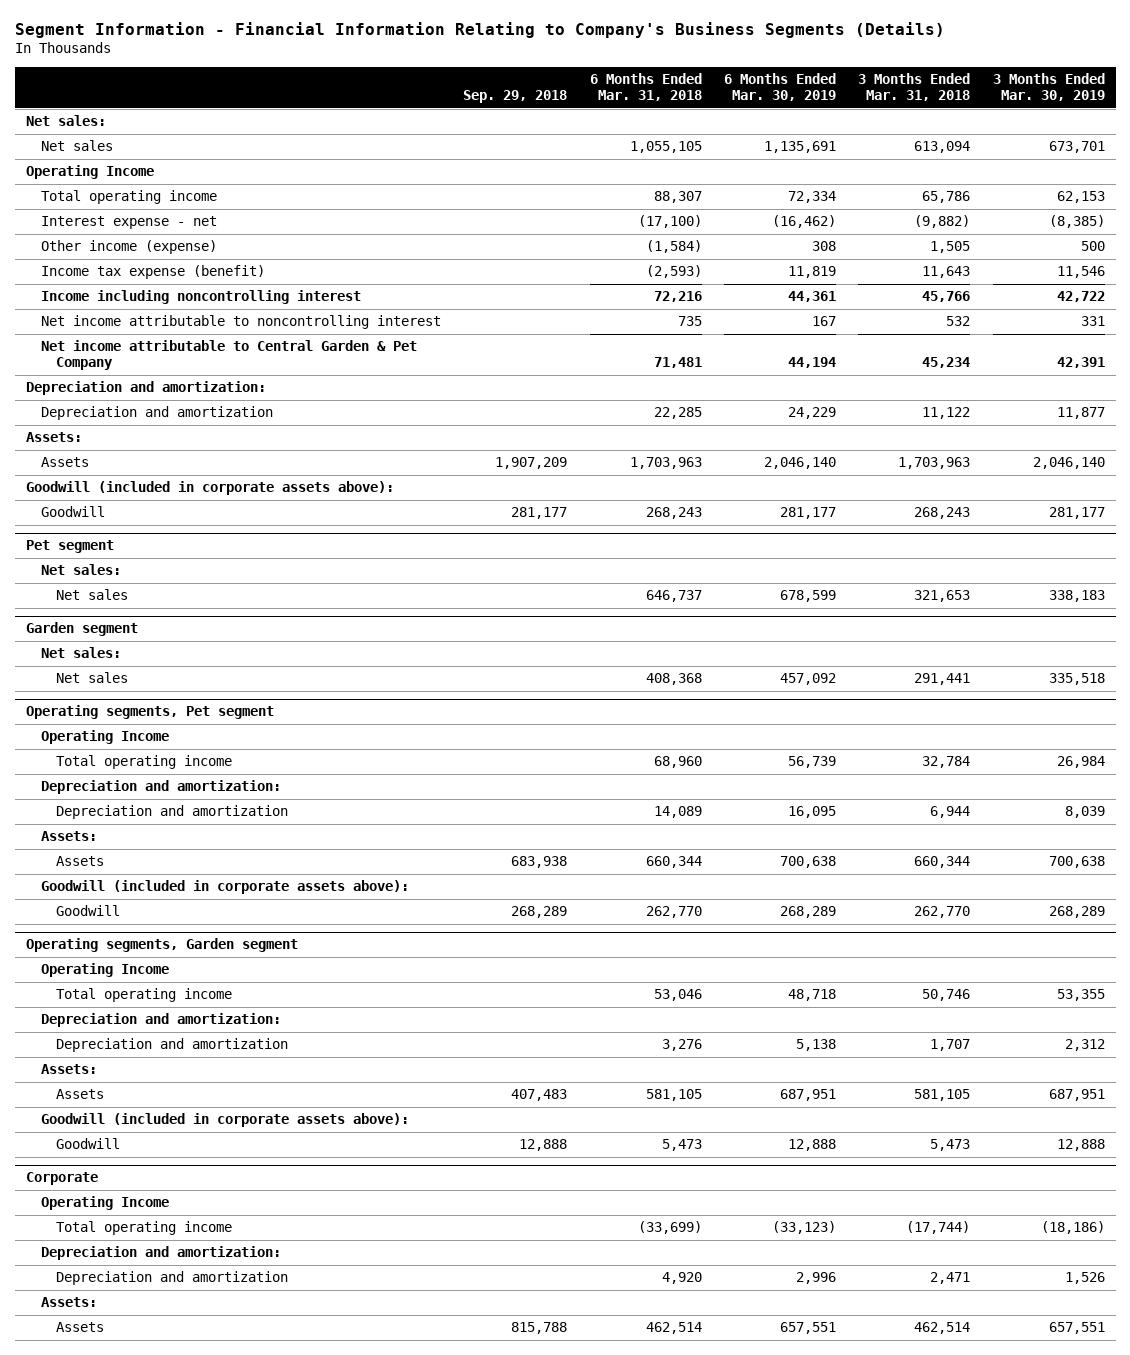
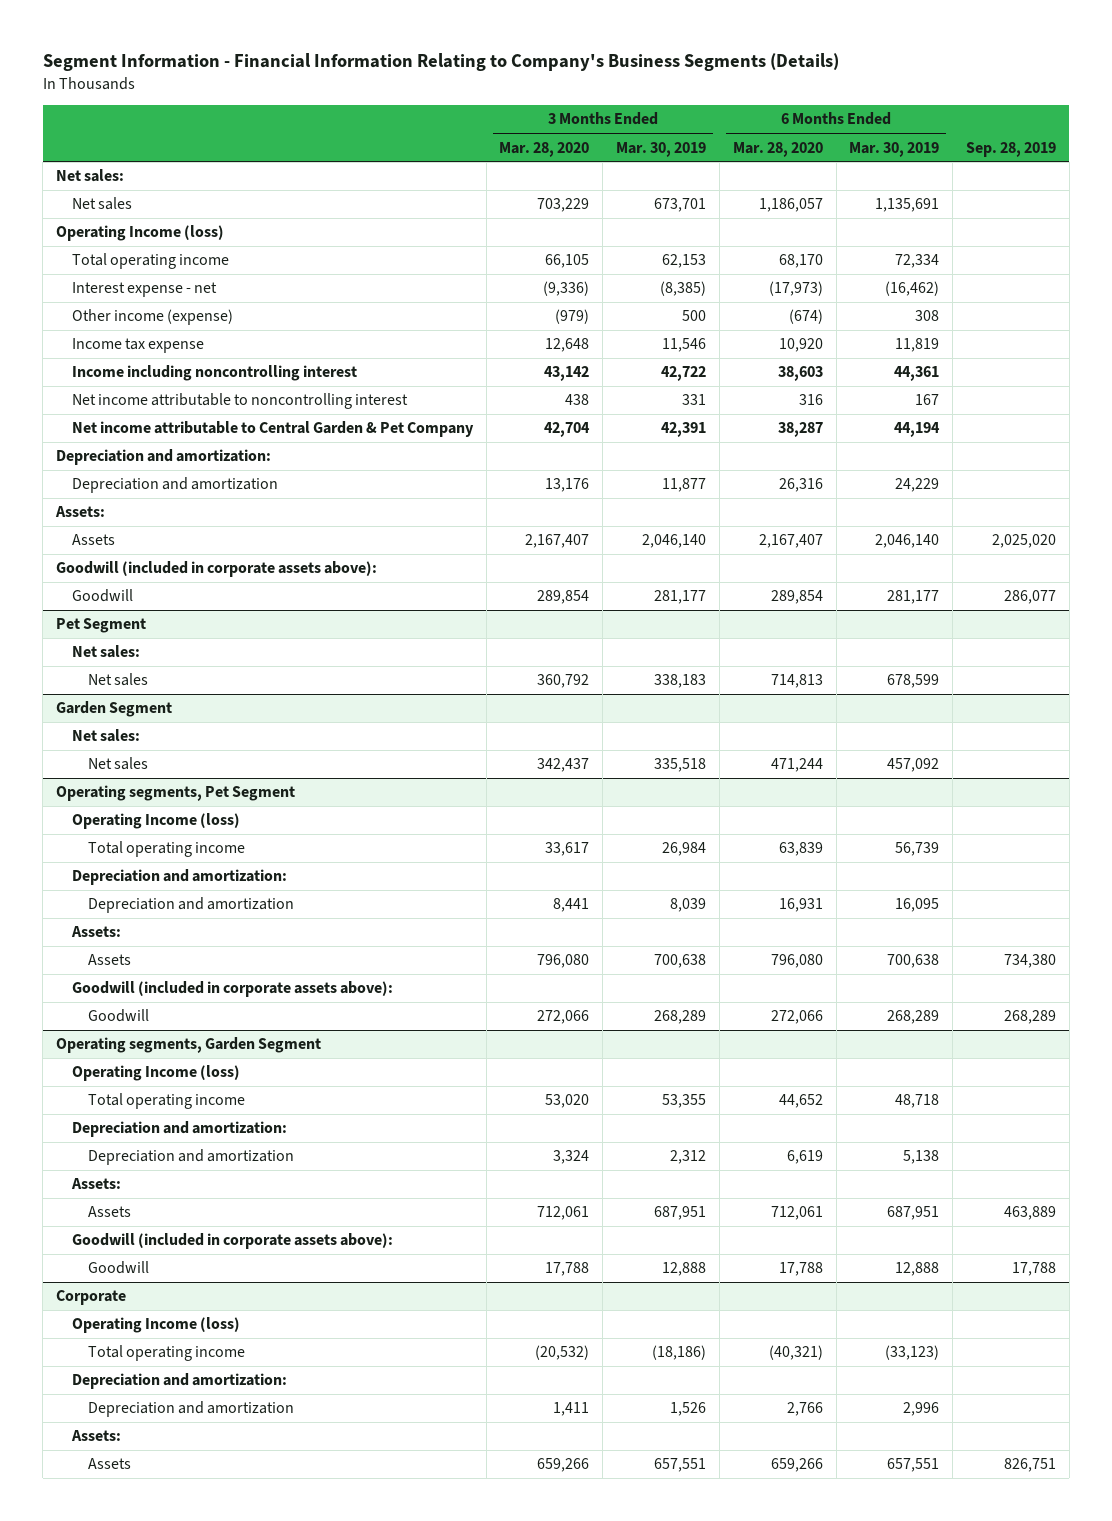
- | Sep. 29, 2018 | 6 Months Ended Mar. 31, 2018 | 6 Months Ended Mar. 30, 2019 | 3 Months Ended Mar. 31, 2018 | 3 Months Ended Mar. 30, 2019
+ | 3 Months Ended Mar. 28, 2020 | 3 Months Ended Mar. 30, 2019 | 6 Months Ended Mar. 28, 2020 | 6 Months Ended Mar. 30, 2019 | Sep. 28, 2019
- Operating Income
+ Operating Income (loss)
- Income tax expense (benefit) | | (2,593) | 11,819 | 11,643 | 11,546
+ Income tax expense | 12,648 | 11,546 | 10,920 | 11,819 |
- Pet segment
+ Pet Segment
- Garden segment
+ Garden Segment
- Operating segments, Pet segment
- Operating Income
+ Operating segments, Pet Segment
+ Operating Income (loss)
- Operating segments, Garden segment
- Operating Income
+ Operating segments, Garden Segment
+ Operating Income (loss)
@ Corporate
- Operating Income
+ Operating Income (loss)

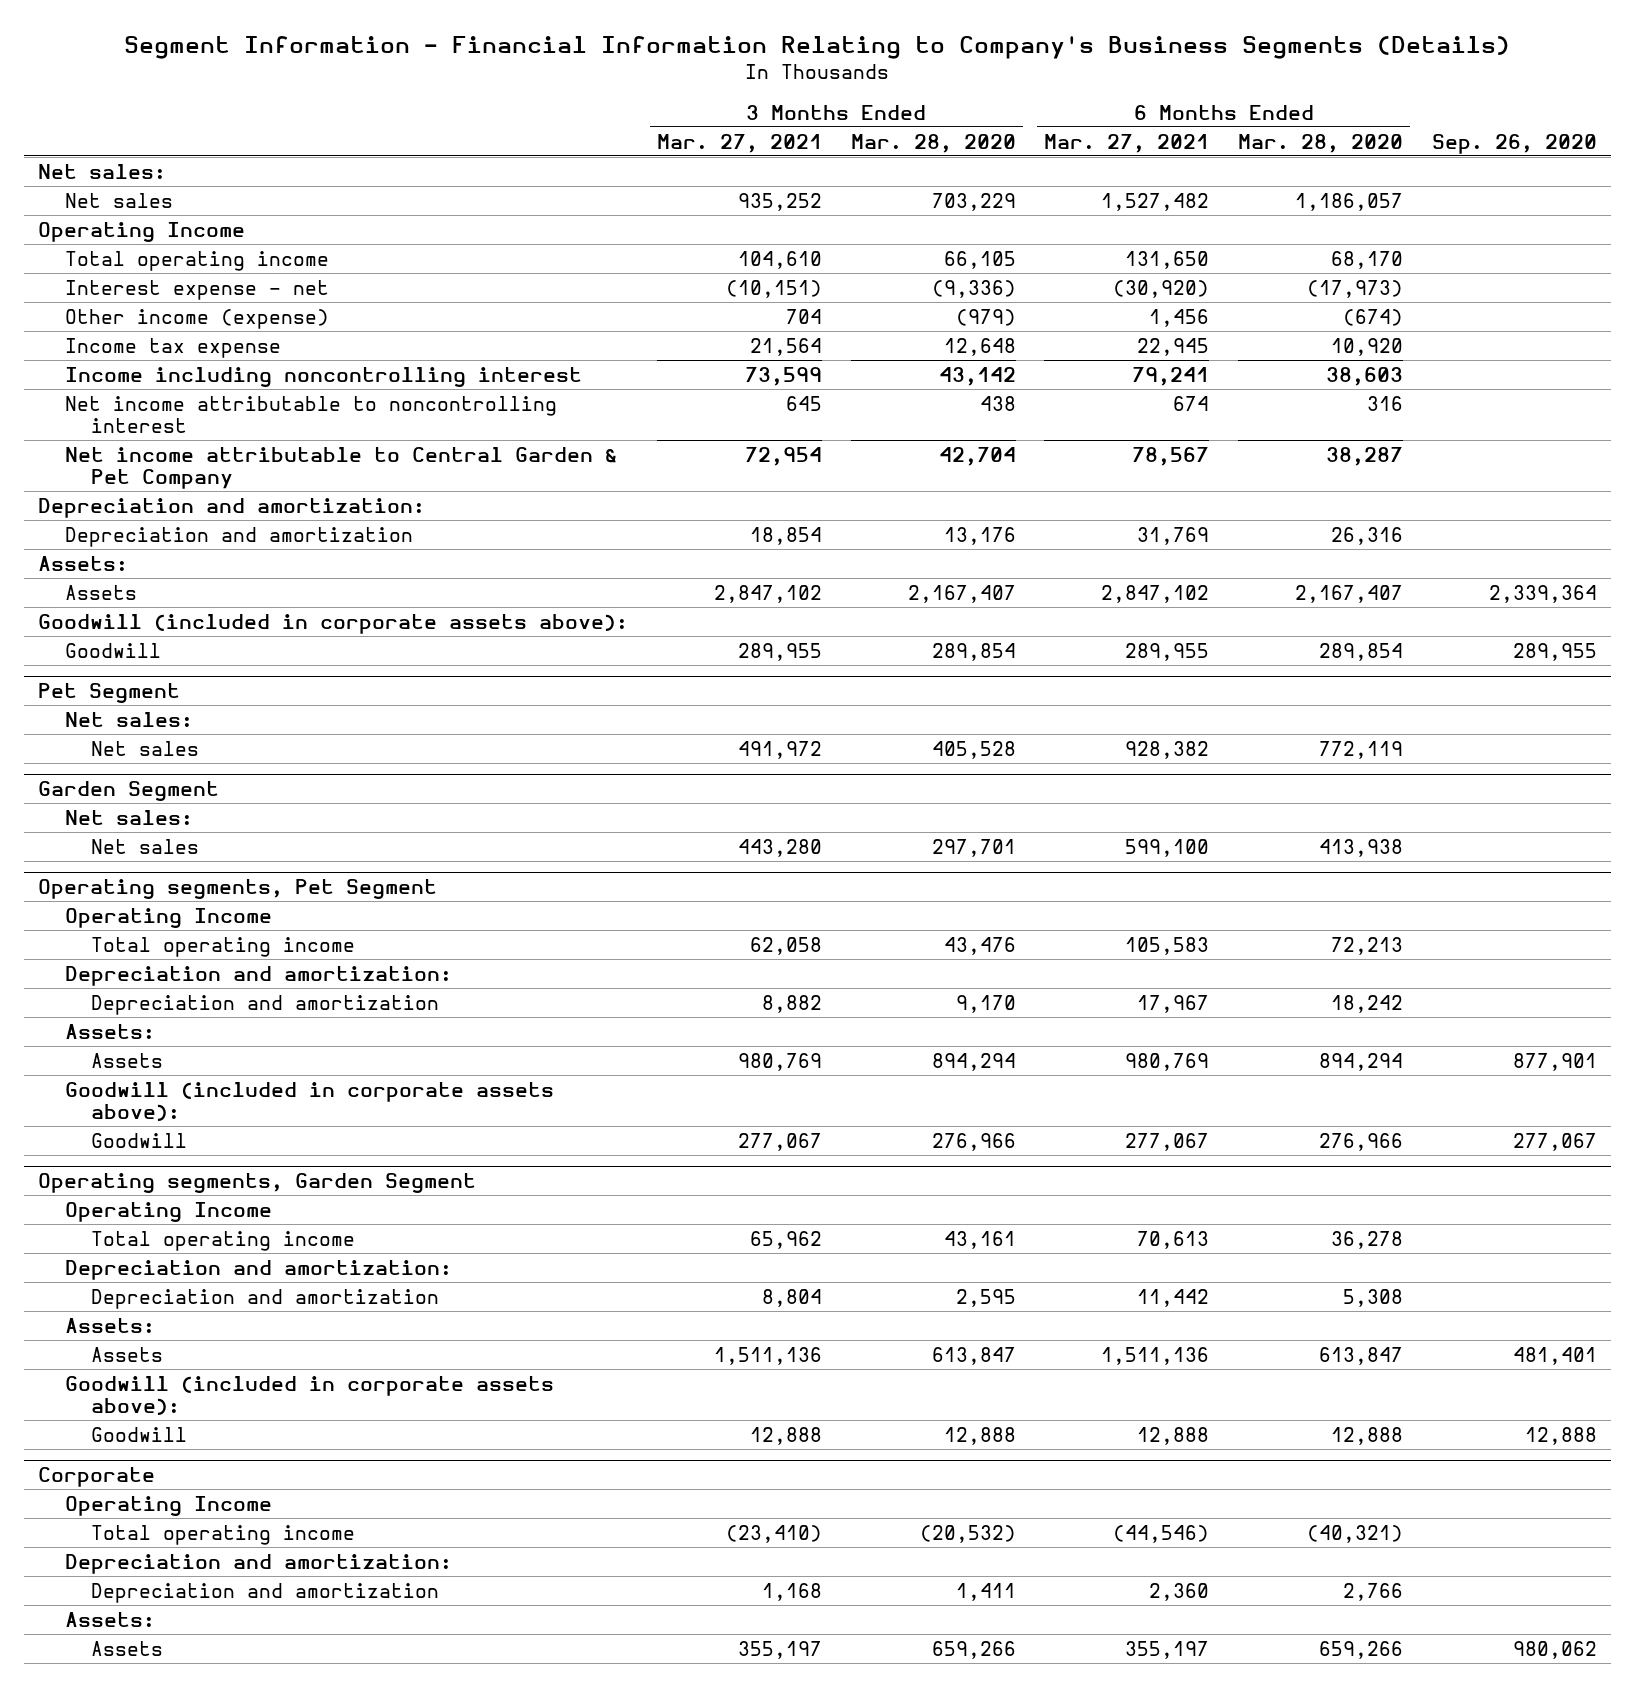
- | 3 Months Ended Mar. 28, 2020 | 3 Months Ended Mar. 30, 2019 | 6 Months Ended Mar. 28, 2020 | 6 Months Ended Mar. 30, 2019 | Sep. 28, 2019
+ | 3 Months Ended Mar. 27, 2021 | 3 Months Ended Mar. 28, 2020 | 6 Months Ended Mar. 27, 2021 | 6 Months Ended Mar. 28, 2020 | Sep. 26, 2020
- Operating Income (loss)
+ Operating Income
@ Pet Segment
- Net sales | 360,792 | 338,183 | 714,813 | 678,599 |
+ Net sales | 491,972 | 405,528 | 928,382 | 772,119 |
@ Garden Segment
- Net sales | 342,437 | 335,518 | 471,244 | 457,092 |
+ Net sales | 443,280 | 297,701 | 599,100 | 413,938 |
@ Operating segments, Pet Segment
- Operating Income (loss)
- Total operating income | 33,617 | 26,984 | 63,839 | 56,739 |
+ Operating Income
+ Total operating income | 62,058 | 43,476 | 105,583 | 72,213 |
- Depreciation and amortization | 8,441 | 8,039 | 16,931 | 16,095 |
+ Depreciation and amortization | 8,882 | 9,170 | 17,967 | 18,242 |
- Assets | 796,080 | 700,638 | 796,080 | 700,638 | 734,380
+ Assets | 980,769 | 894,294 | 980,769 | 894,294 | 877,901
- Goodwill | 272,066 | 268,289 | 272,066 | 268,289 | 268,289
+ Goodwill | 277,067 | 276,966 | 277,067 | 276,966 | 277,067
@ Operating segments, Garden Segment
- Operating Income (loss)
- Total operating income | 53,020 | 53,355 | 44,652 | 48,718 |
+ Operating Income
+ Total operating income | 65,962 | 43,161 | 70,613 | 36,278 |
- Depreciation and amortization | 3,324 | 2,312 | 6,619 | 5,138 |
+ Depreciation and amortization | 8,804 | 2,595 | 11,442 | 5,308 |
- Assets | 712,061 | 687,951 | 712,061 | 687,951 | 463,889
+ Assets | 1,511,136 | 613,847 | 1,511,136 | 613,847 | 481,401
- Goodwill | 17,788 | 12,888 | 17,788 | 12,888 | 17,788
+ Goodwill | 12,888 | 12,888 | 12,888 | 12,888 | 12,888
@ Corporate
- Operating Income (loss)
+ Operating Income

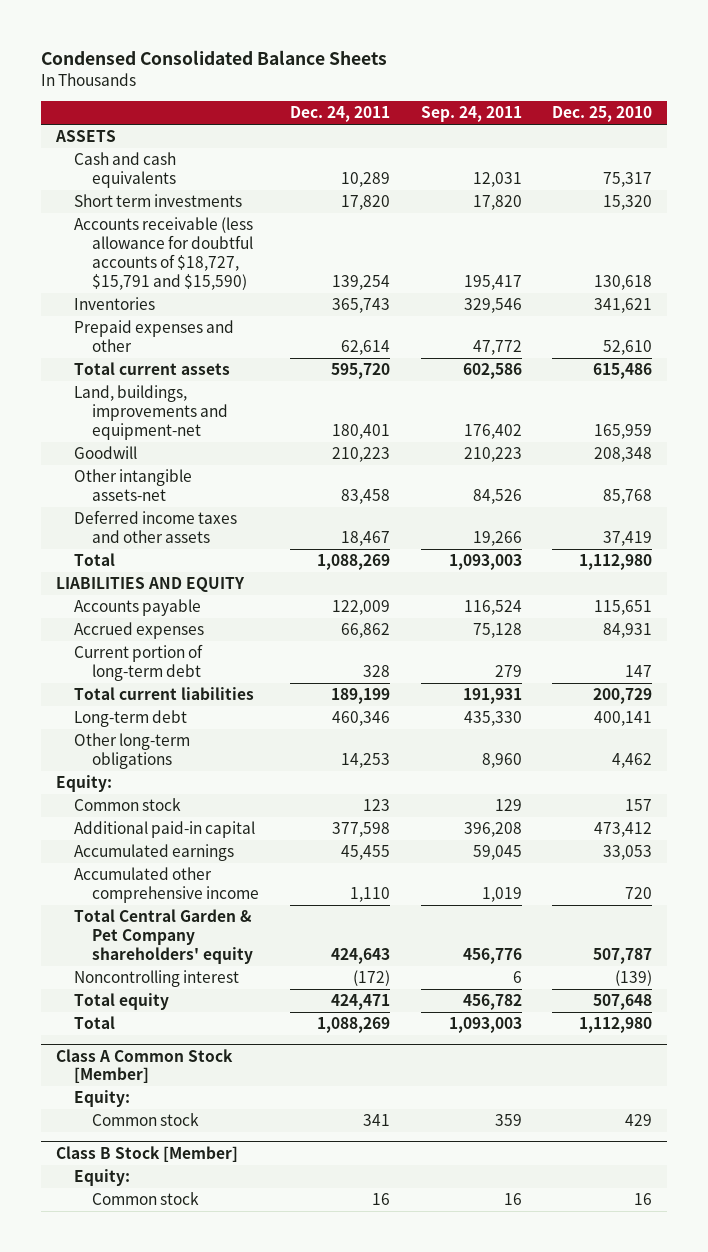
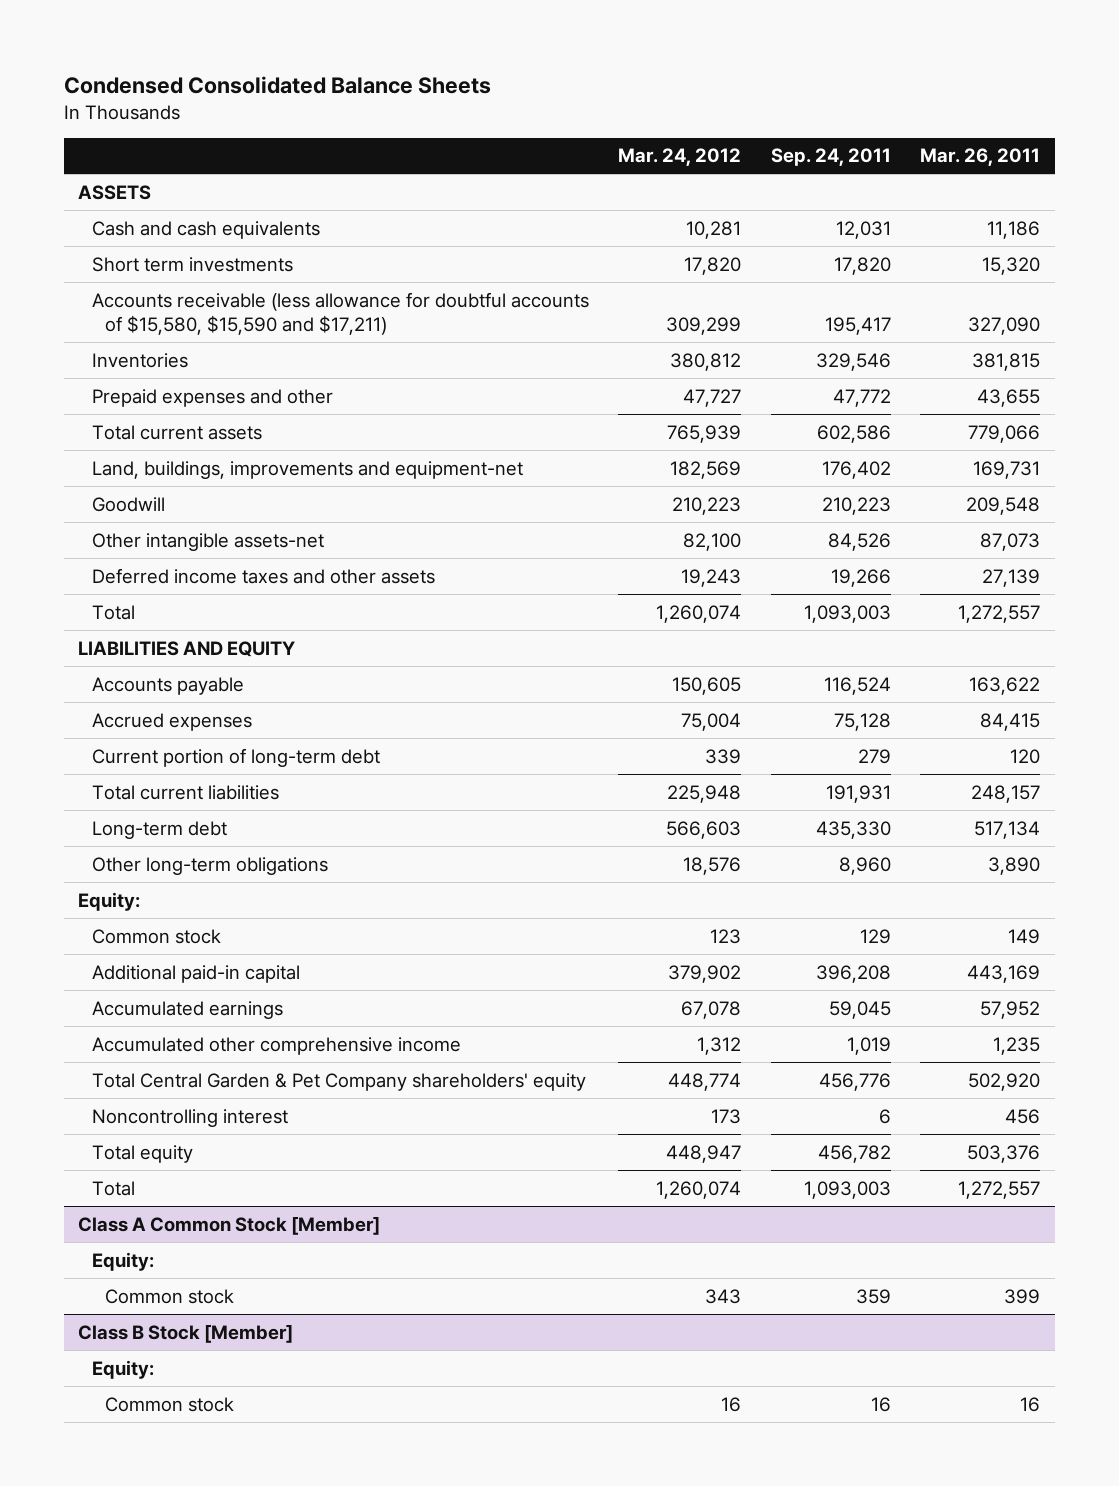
- | Dec. 24, 2011 | Sep. 24, 2011 | Dec. 25, 2010
+ | Mar. 24, 2012 | Sep. 24, 2011 | Mar. 26, 2011
- Accounts receivable (less allowance for doubtful accounts of $18,727, $15,791 and $15,590) | 139,254 | 195,417 | 130,618
+ Accounts receivable (less allowance for doubtful accounts of $15,580, $15,590 and $17,211) | 309,299 | 195,417 | 327,090

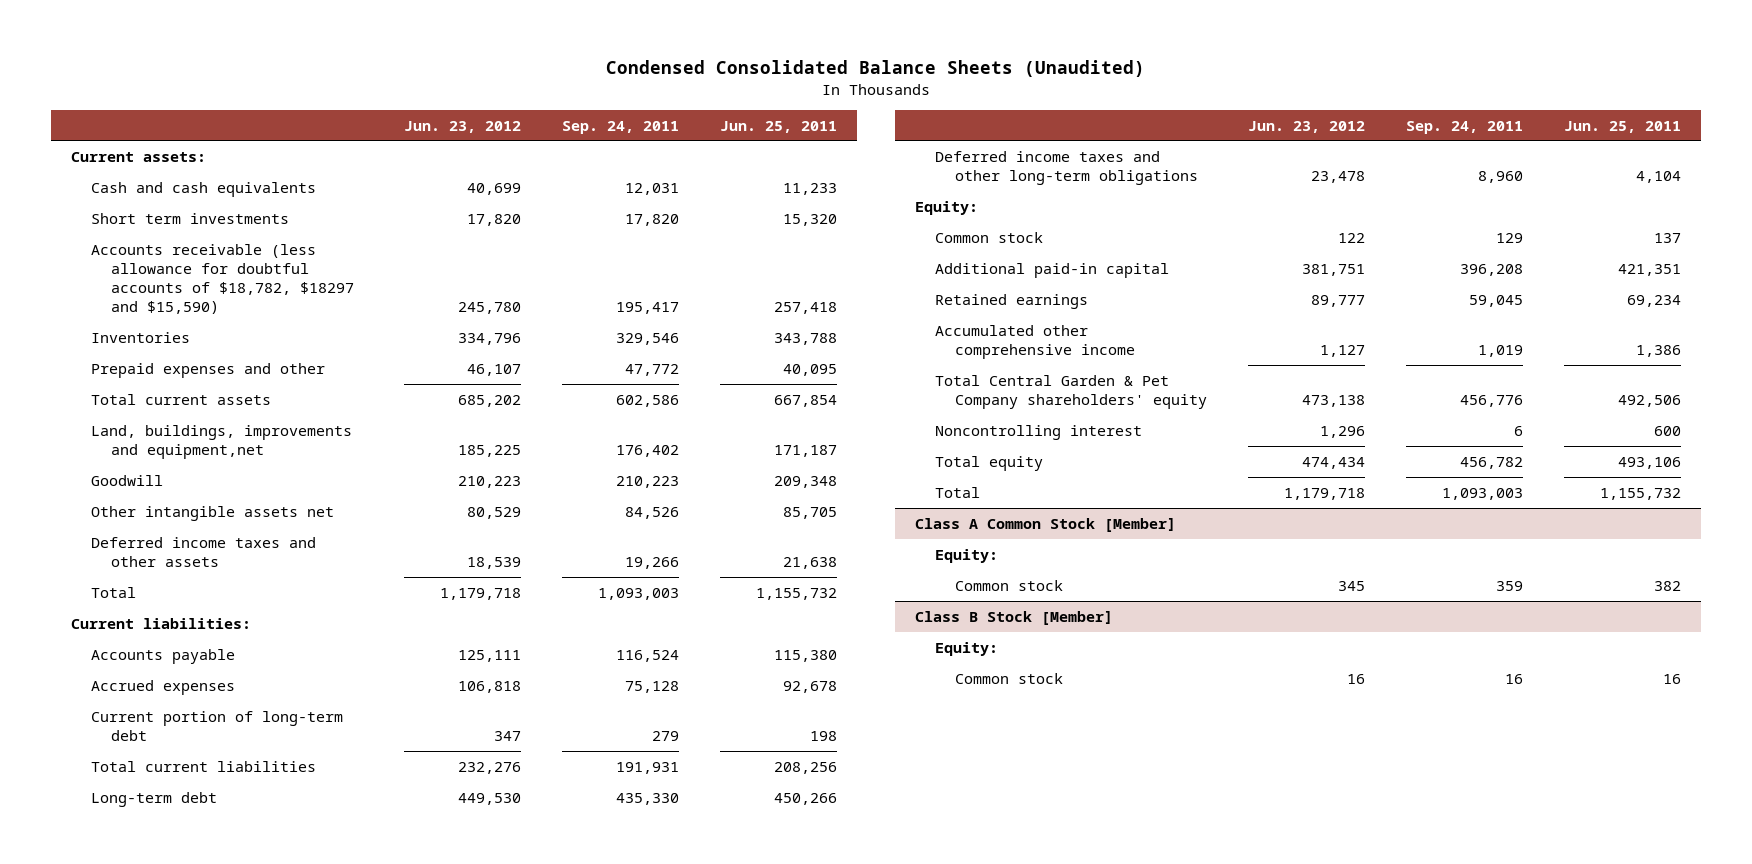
- Condensed Consolidated Balance Sheets
+ Condensed Consolidated Balance Sheets (Unaudited)
- | Mar. 24, 2012 | Sep. 24, 2011 | Mar. 26, 2011
+ | Jun. 23, 2012 | Sep. 24, 2011 | Jun. 25, 2011
- ASSETS
+ Current assets:
- Accounts receivable (less allowance for doubtful accounts of $15,580, $15,590 and $17,211) | 309,299 | 195,417 | 327,090
+ Accounts receivable (less allowance for doubtful accounts of $18,782, $18297 and $15,590) | 245,780 | 195,417 | 257,418
- Land, buildings, improvements and equipment-net | 182,569 | 176,402 | 169,731
+ Land, buildings, improvements and equipment,net | 185,225 | 176,402 | 171,187
- Other intangible assets-net | 82,100 | 84,526 | 87,073
+ Other intangible assets net | 80,529 | 84,526 | 85,705
- LIABILITIES AND EQUITY
+ Current liabilities:
- Other long-term obligations | 18,576 | 8,960 | 3,890
+ Deferred income taxes and other long-term obligations | 23,478 | 8,960 | 4,104
- Accumulated earnings | 67,078 | 59,045 | 57,952
+ Retained earnings | 89,777 | 59,045 | 69,234

